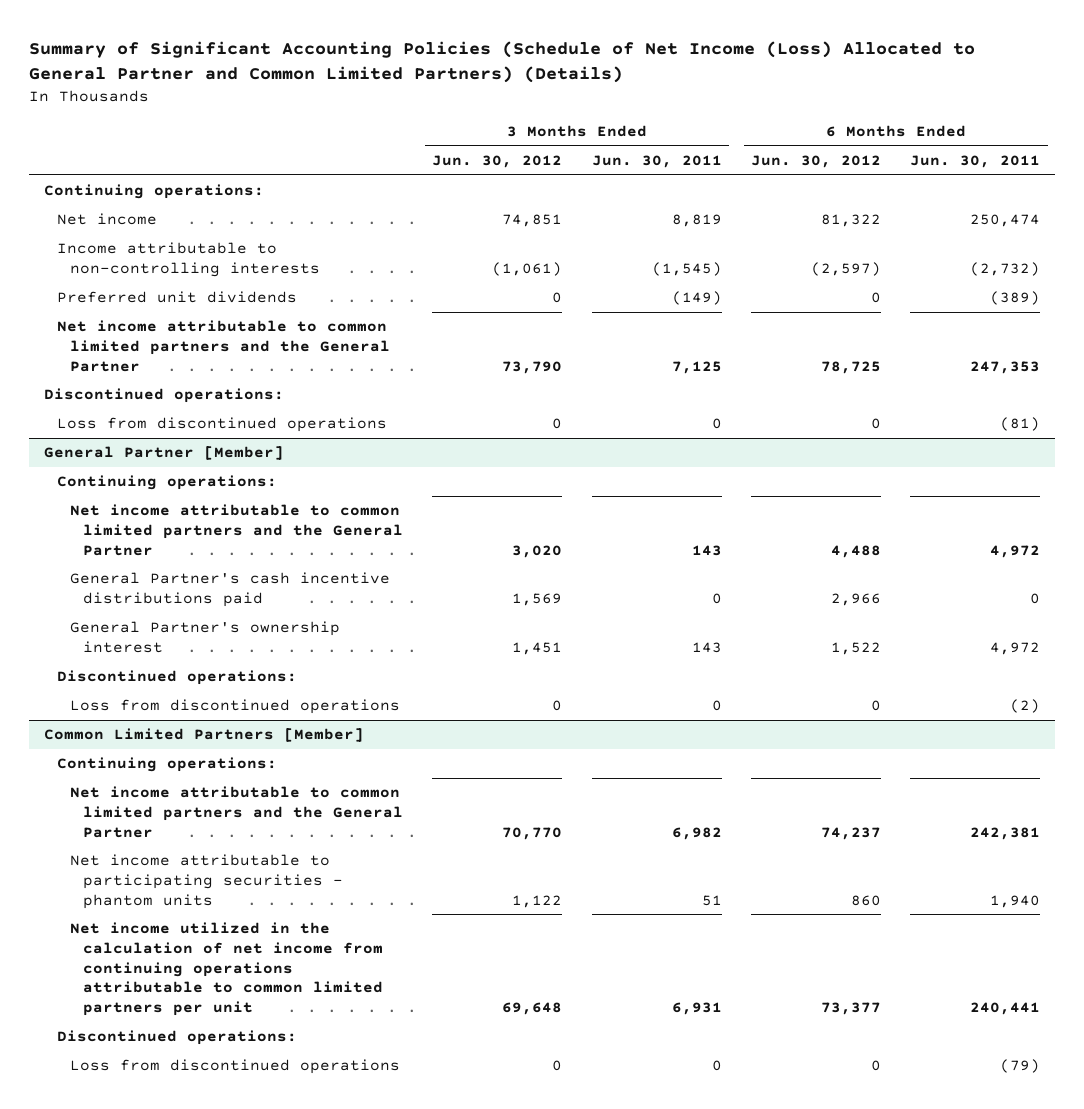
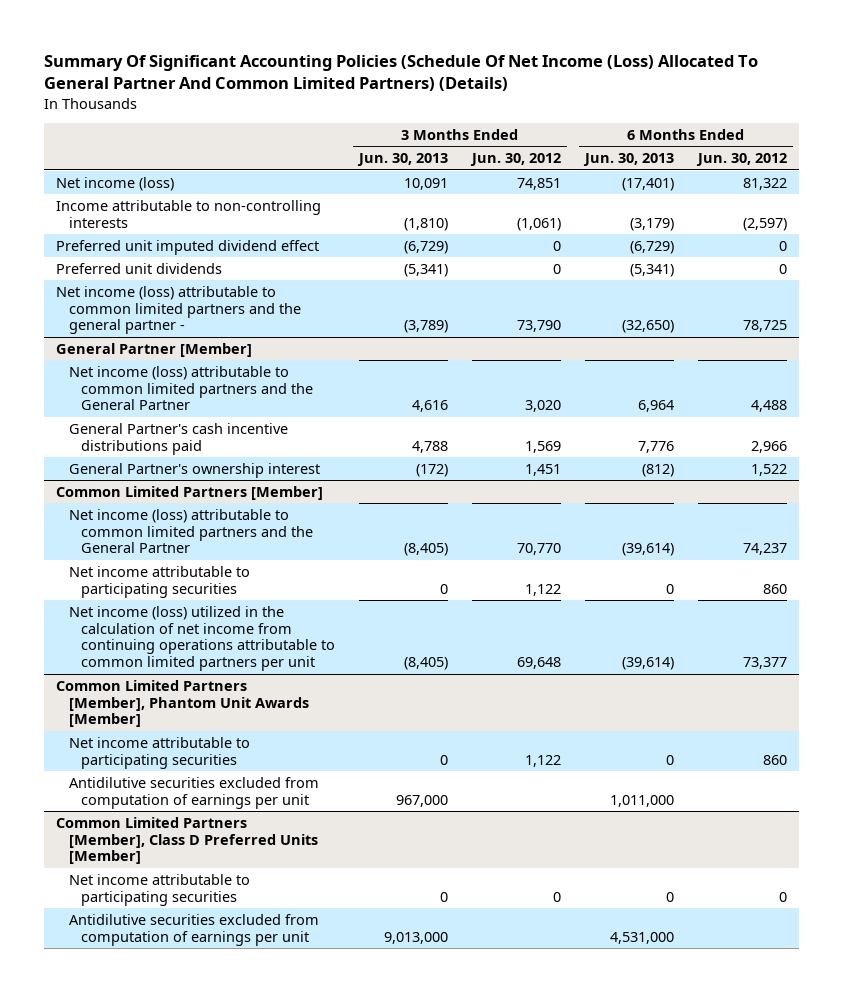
- Summary of Significant Accounting Policies (Schedule of Net Income (Loss) Allocated to General Partner and Common Limited Partners) (Details)
+ Summary Of Significant Accounting Policies (Schedule Of Net Income (Loss) Allocated To General Partner And Common Limited Partners) (Details)
- | 3 Months Ended Jun. 30, 2012 | 3 Months Ended Jun. 30, 2011 | 6 Months Ended Jun. 30, 2012 | 6 Months Ended Jun. 30, 2011
+ | 3 Months Ended Jun. 30, 2013 | 3 Months Ended Jun. 30, 2012 | 6 Months Ended Jun. 30, 2013 | 6 Months Ended Jun. 30, 2012
- Continuing operations:
- Net income | 74,851 | 8,819 | 81,322 | 250,474
+ Net income (loss) | 10,091 | 74,851 | (17,401) | 81,322
+ Preferred unit imputed dividend effect | (6,729) | 0 | (6,729) | 0
- Net income attributable to common limited partners and the General Partner | 73,790 | 7,125 | 78,725 | 247,353
- Discontinued operations:
- Loss from discontinued operations | 0 | 0 | 0 | (81)
+ Net income (loss) attributable to common limited partners and the general partner - | (3,789) | 73,790 | (32,650) | 78,725
@ General Partner [Member]
- Continuing operations:
- Net income attributable to common limited partners and the General Partner | 3,020 | 143 | 4,488 | 4,972
+ Net income (loss) attributable to common limited partners and the General Partner | 4,616 | 3,020 | 6,964 | 4,488
- Discontinued operations:
- Loss from discontinued operations | 0 | 0 | 0 | (2)
@ Common Limited Partners [Member]
- Continuing operations:
- Net income attributable to common limited partners and the General Partner | 70,770 | 6,982 | 74,237 | 242,381
- Net income attributable to participating securities - phantom units | 1,122 | 51 | 860 | 1,940
- Net income utilized in the calculation of net income from continuing operations attributable to common limited partners per unit | 69,648 | 6,931 | 73,377 | 240,441
- Discontinued operations:
- Loss from discontinued operations | 0 | 0 | 0 | (79)
+ Net income (loss) attributable to common limited partners and the General Partner | (8,405) | 70,770 | (39,614) | 74,237
+ Net income attributable to participating securities | 0 | 1,122 | 0 | 860
+ Net income (loss) utilized in the calculation of net income from continuing operations attributable to common limited partners per unit | (8,405) | 69,648 | (39,614) | 73,377
+ Common Limited Partners [Member], Phantom Unit Awards [Member]
+ Net income attributable to participating securities | 0 | 1,122 | 0 | 860
+ Antidilutive securities excluded from computation of earnings per unit | 967,000 | | 1,011,000 |
+ Common Limited Partners [Member], Class D Preferred Units [Member]
+ Net income attributable to participating securities | 0 | 0 | 0 | 0
+ Antidilutive securities excluded from computation of earnings per unit | 9,013,000 | | 4,531,000 |

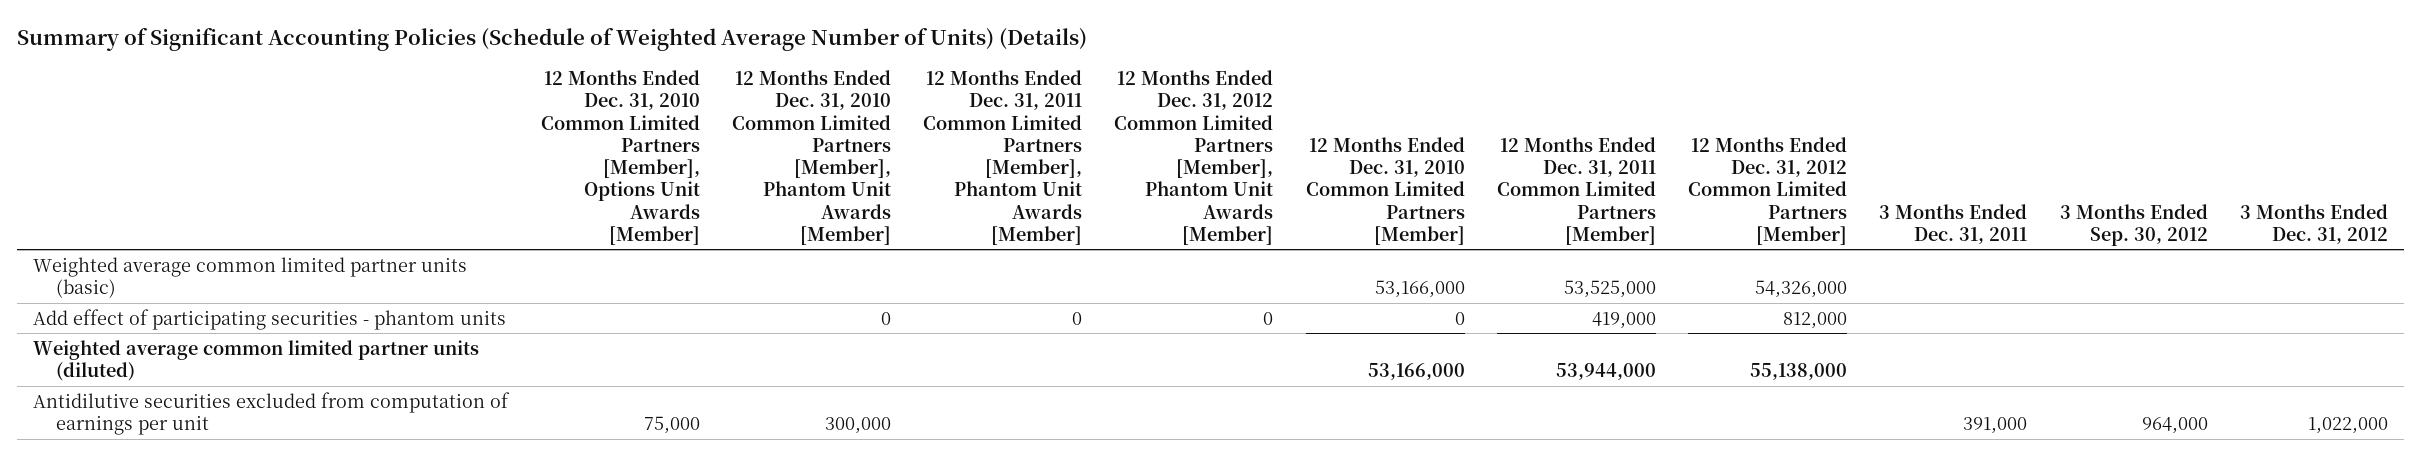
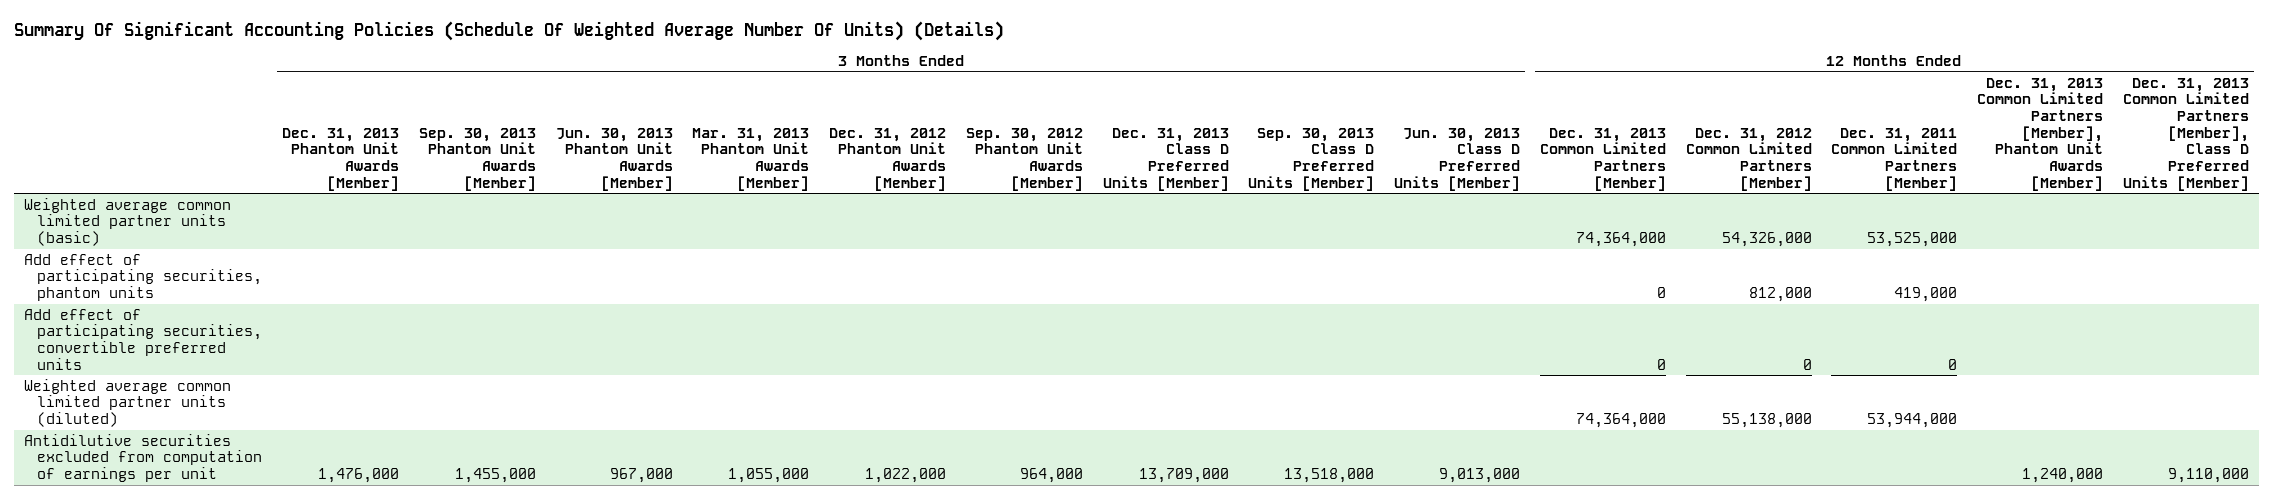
- Summary of Significant Accounting Policies (Schedule of Weighted Average Number of Units) (Details)
+ Summary Of Significant Accounting Policies (Schedule Of Weighted Average Number Of Units) (Details)
- | 12 Months Ended Dec. 31, 2010 Common Limited Partners [Member], Options Unit Awards [Member] | 12 Months Ended Dec. 31, 2010 Common Limited Partners [Member], Phantom Unit Awards [Member] | 12 Months Ended Dec. 31, 2011 Common Limited Partners [Member], Phantom Unit Awards [Member] | 12 Months Ended Dec. 31, 2012 Common Limited Partners [Member], Phantom Unit Awards [Member] | 12 Months Ended Dec. 31, 2010 Common Limited Partners [Member] | 12 Months Ended Dec. 31, 2011 Common Limited Partners [Member] | 12 Months Ended Dec. 31, 2012 Common Limited Partners [Member] | 3 Months Ended Dec. 31, 2011 | 3 Months Ended Sep. 30, 2012 | 3 Months Ended Dec. 31, 2012
+ | 3 Months Ended Dec. 31, 2013 Phantom Unit Awards [Member] | 3 Months Ended Sep. 30, 2013 Phantom Unit Awards [Member] | 3 Months Ended Jun. 30, 2013 Phantom Unit Awards [Member] | 3 Months Ended Mar. 31, 2013 Phantom Unit Awards [Member] | 3 Months Ended Dec. 31, 2012 Phantom Unit Awards [Member] | 3 Months Ended Sep. 30, 2012 Phantom Unit Awards [Member] | 3 Months Ended Dec. 31, 2013 Class D Preferred Units [Member] | 3 Months Ended Sep. 30, 2013 Class D Preferred Units [Member] | 3 Months Ended Jun. 30, 2013 Class D Preferred Units [Member] | 12 Months Ended Dec. 31, 2013 Common Limited Partners [Member] | 12 Months Ended Dec. 31, 2012 Common Limited Partners [Member] | 12 Months Ended Dec. 31, 2011 Common Limited Partners [Member] | 12 Months Ended Dec. 31, 2013 Common Limited Partners [Member], Phantom Unit Awards [Member] | 12 Months Ended Dec. 31, 2013 Common Limited Partners [Member], Class D Preferred Units [Member]
- Add effect of participating securities - phantom units | | 0 | 0 | 0 | 0 | 419,000 | 812,000 | | |
+ Add effect of participating securities, phantom units | | | | | | | | | | 0 | 812,000 | 419,000 | |
+ Add effect of participating securities, convertible preferred units | | | | | | | | | | 0 | 0 | 0 | |

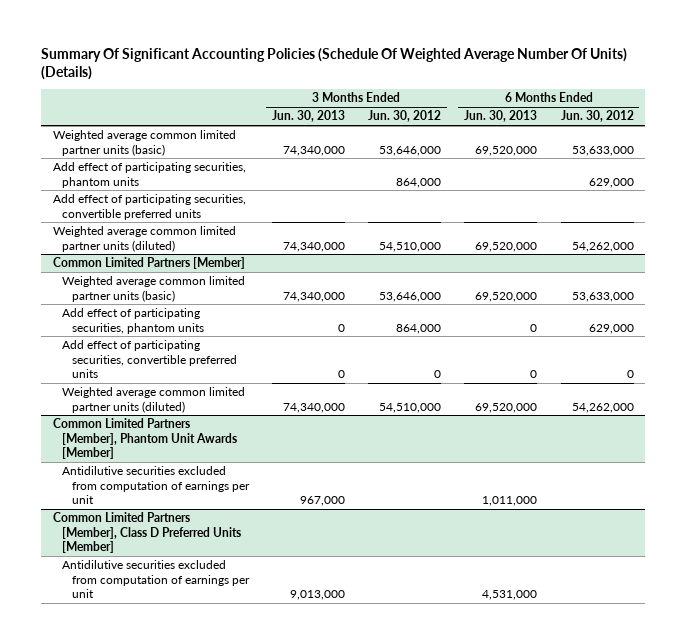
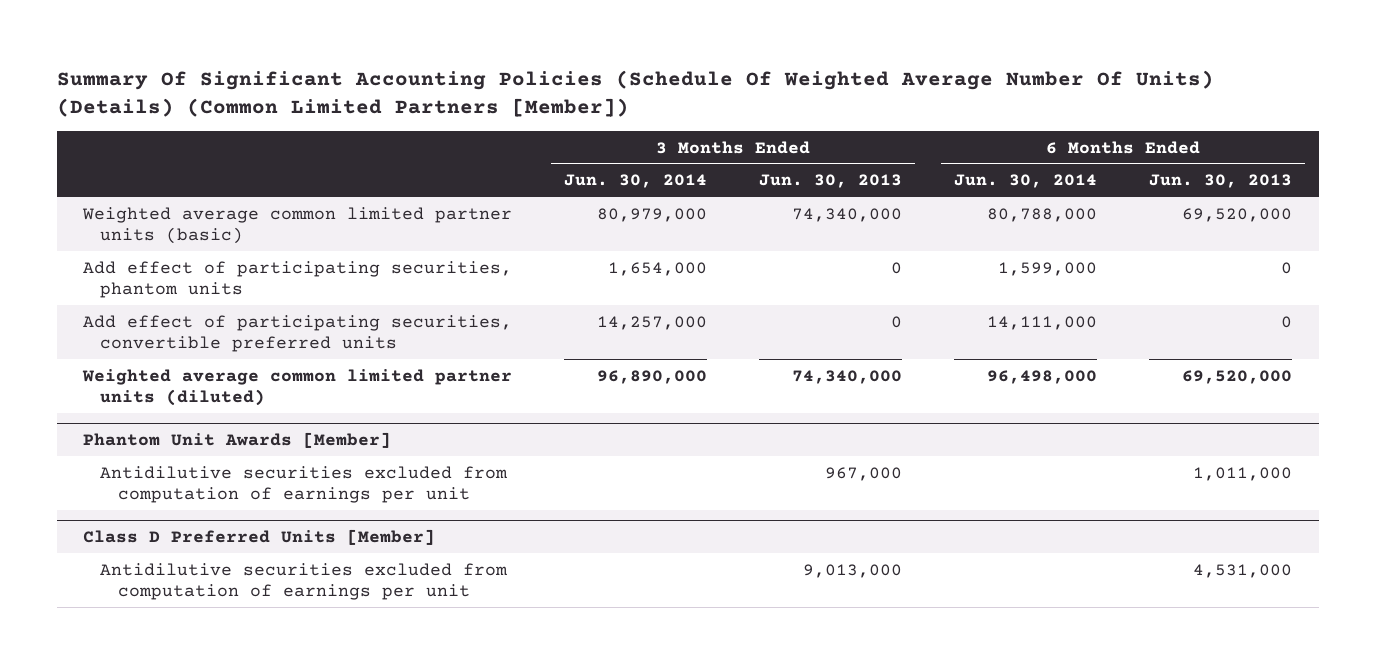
- Summary Of Significant Accounting Policies (Schedule Of Weighted Average Number Of Units) (Details)
+ Summary Of Significant Accounting Policies (Schedule Of Weighted Average Number Of Units) (Details) (Common Limited Partners [Member])
- | 3 Months Ended Jun. 30, 2013 | 3 Months Ended Jun. 30, 2012 | 6 Months Ended Jun. 30, 2013 | 6 Months Ended Jun. 30, 2012
+ | 3 Months Ended Jun. 30, 2014 | 3 Months Ended Jun. 30, 2013 | 6 Months Ended Jun. 30, 2014 | 6 Months Ended Jun. 30, 2013
- Add effect of participating securities, phantom units | | 864,000 | | 629,000
- Add effect of participating securities, convertible preferred units
- Weighted average common limited partner units (diluted) | 74,340,000 | 54,510,000 | 69,520,000 | 54,262,000
- Common Limited Partners [Member]
- Weighted average common limited partner units (basic) | 74,340,000 | 53,646,000 | 69,520,000 | 53,633,000
- Common Limited Partners [Member], Phantom Unit Awards [Member]
+ Phantom Unit Awards [Member]
- Common Limited Partners [Member], Class D Preferred Units [Member]
+ Class D Preferred Units [Member]

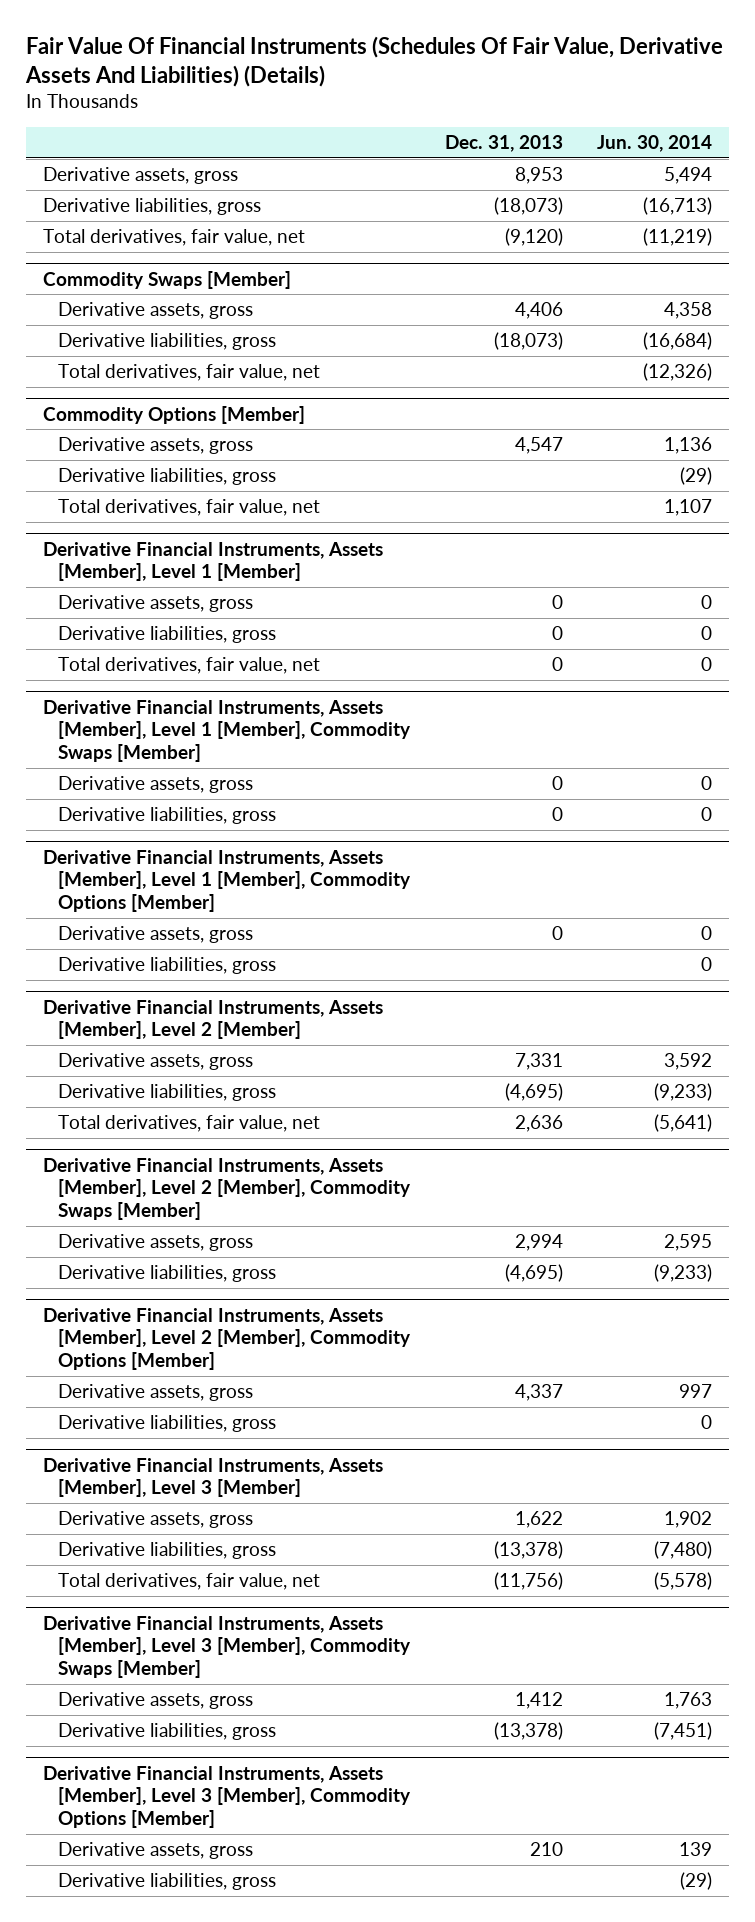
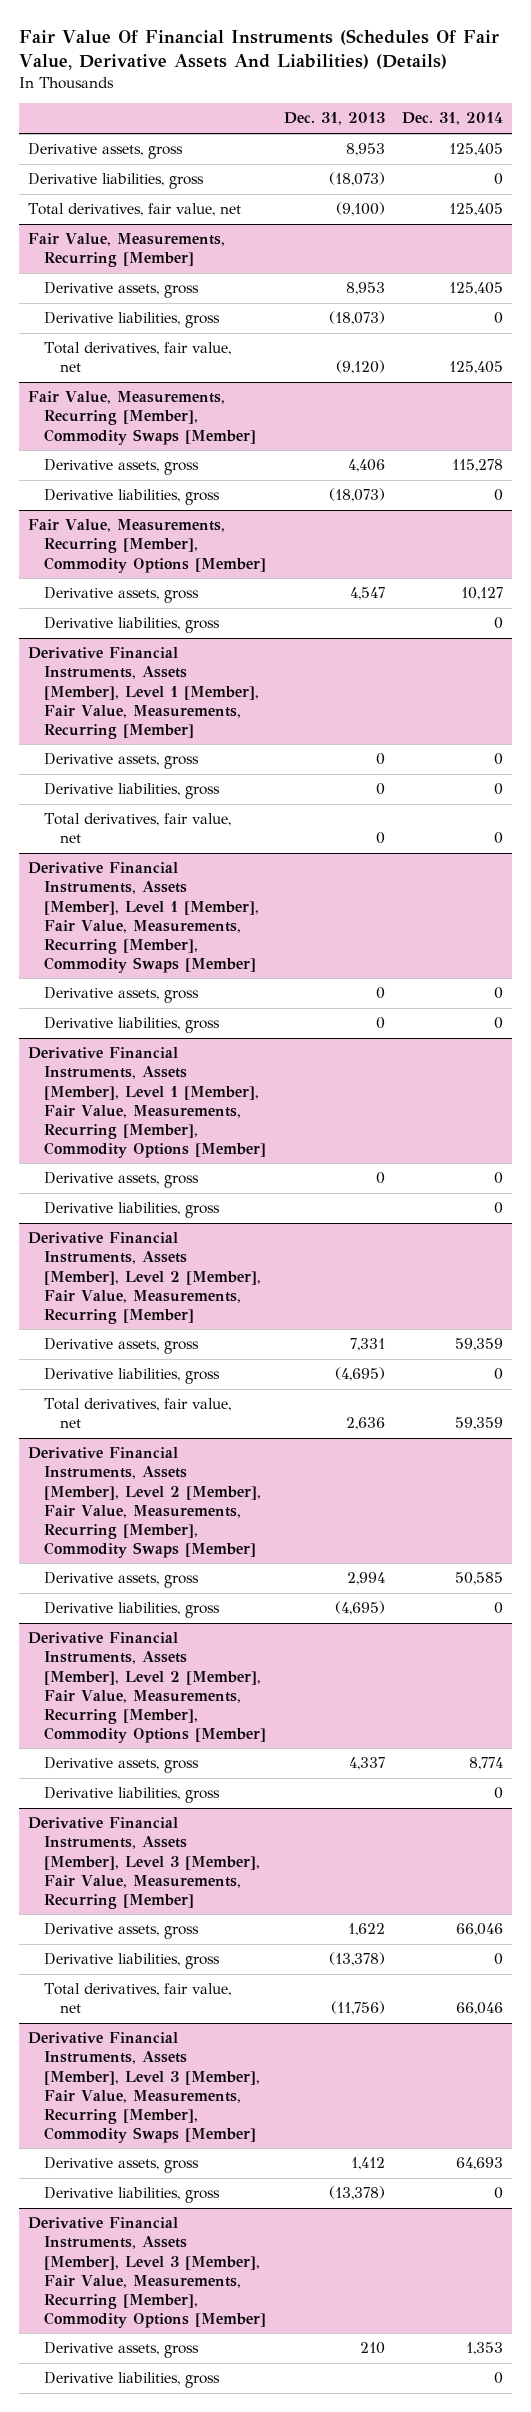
- | Dec. 31, 2013 | Jun. 30, 2014
+ | Dec. 31, 2013 | Dec. 31, 2014
+ Total derivatives, fair value, net | (9,100) | 125,405
+ Fair Value, Measurements, Recurring [Member]
+ Derivative assets, gross | 8,953 | 125,405
+ Derivative liabilities, gross | (18,073) | 0
- Commodity Swaps [Member]
+ Fair Value, Measurements, Recurring [Member], Commodity Swaps [Member]
- Total derivatives, fair value, net | | (12,326)
- Commodity Options [Member]
+ Fair Value, Measurements, Recurring [Member], Commodity Options [Member]
- Total derivatives, fair value, net | | 1,107
- Derivative Financial Instruments, Assets [Member], Level 1 [Member]
+ Derivative Financial Instruments, Assets [Member], Level 1 [Member], Fair Value, Measurements, Recurring [Member]
- Derivative Financial Instruments, Assets [Member], Level 1 [Member], Commodity Swaps [Member]
+ Derivative Financial Instruments, Assets [Member], Level 1 [Member], Fair Value, Measurements, Recurring [Member], Commodity Swaps [Member]
- Derivative Financial Instruments, Assets [Member], Level 1 [Member], Commodity Options [Member]
+ Derivative Financial Instruments, Assets [Member], Level 1 [Member], Fair Value, Measurements, Recurring [Member], Commodity Options [Member]
- Derivative Financial Instruments, Assets [Member], Level 2 [Member]
+ Derivative Financial Instruments, Assets [Member], Level 2 [Member], Fair Value, Measurements, Recurring [Member]
- Derivative Financial Instruments, Assets [Member], Level 2 [Member], Commodity Swaps [Member]
+ Derivative Financial Instruments, Assets [Member], Level 2 [Member], Fair Value, Measurements, Recurring [Member], Commodity Swaps [Member]
- Derivative Financial Instruments, Assets [Member], Level 2 [Member], Commodity Options [Member]
+ Derivative Financial Instruments, Assets [Member], Level 2 [Member], Fair Value, Measurements, Recurring [Member], Commodity Options [Member]
- Derivative Financial Instruments, Assets [Member], Level 3 [Member]
+ Derivative Financial Instruments, Assets [Member], Level 3 [Member], Fair Value, Measurements, Recurring [Member]
- Derivative Financial Instruments, Assets [Member], Level 3 [Member], Commodity Swaps [Member]
+ Derivative Financial Instruments, Assets [Member], Level 3 [Member], Fair Value, Measurements, Recurring [Member], Commodity Swaps [Member]
- Derivative Financial Instruments, Assets [Member], Level 3 [Member], Commodity Options [Member]
+ Derivative Financial Instruments, Assets [Member], Level 3 [Member], Fair Value, Measurements, Recurring [Member], Commodity Options [Member]

